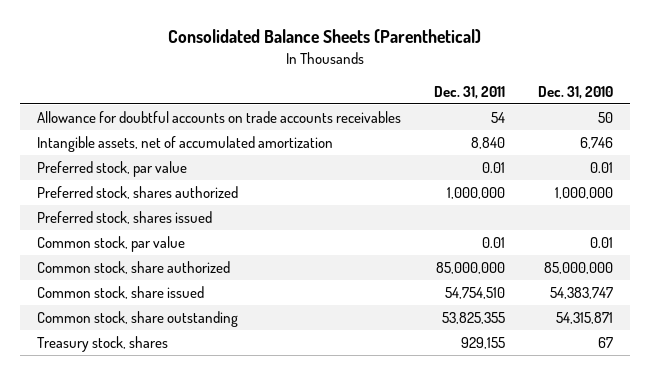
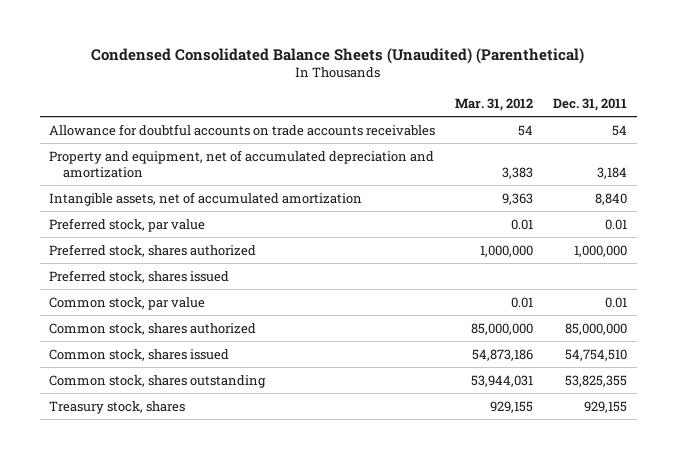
- Consolidated Balance Sheets (Parenthetical)
+ Condensed Consolidated Balance Sheets (Unaudited) (Parenthetical)
- | Dec. 31, 2011 | Dec. 31, 2010
+ | Mar. 31, 2012 | Dec. 31, 2011
+ Property and equipment, net of accumulated depreciation and amortization | 3,383 | 3,184
- Common stock, share authorized | 85,000,000 | 85,000,000
- Common stock, share issued | 54,754,510 | 54,383,747
- Common stock, share outstanding | 53,825,355 | 54,315,871
+ Common stock, shares authorized | 85,000,000 | 85,000,000
+ Common stock, shares issued | 54,873,186 | 54,754,510
+ Common stock, shares outstanding | 53,944,031 | 53,825,355

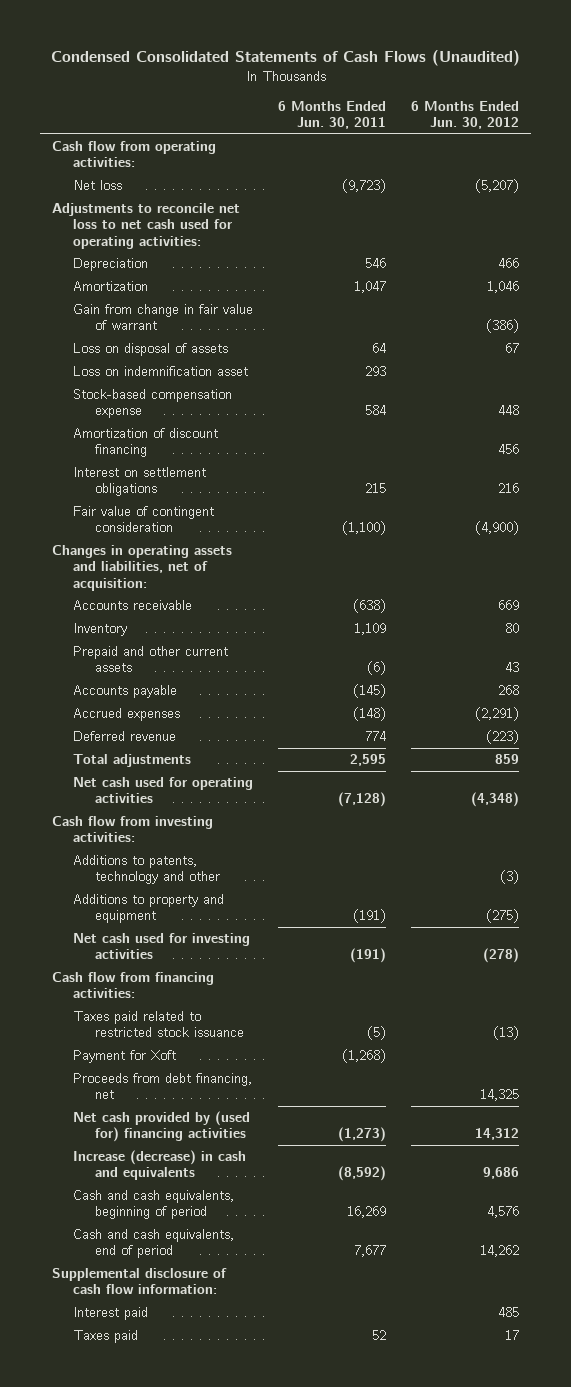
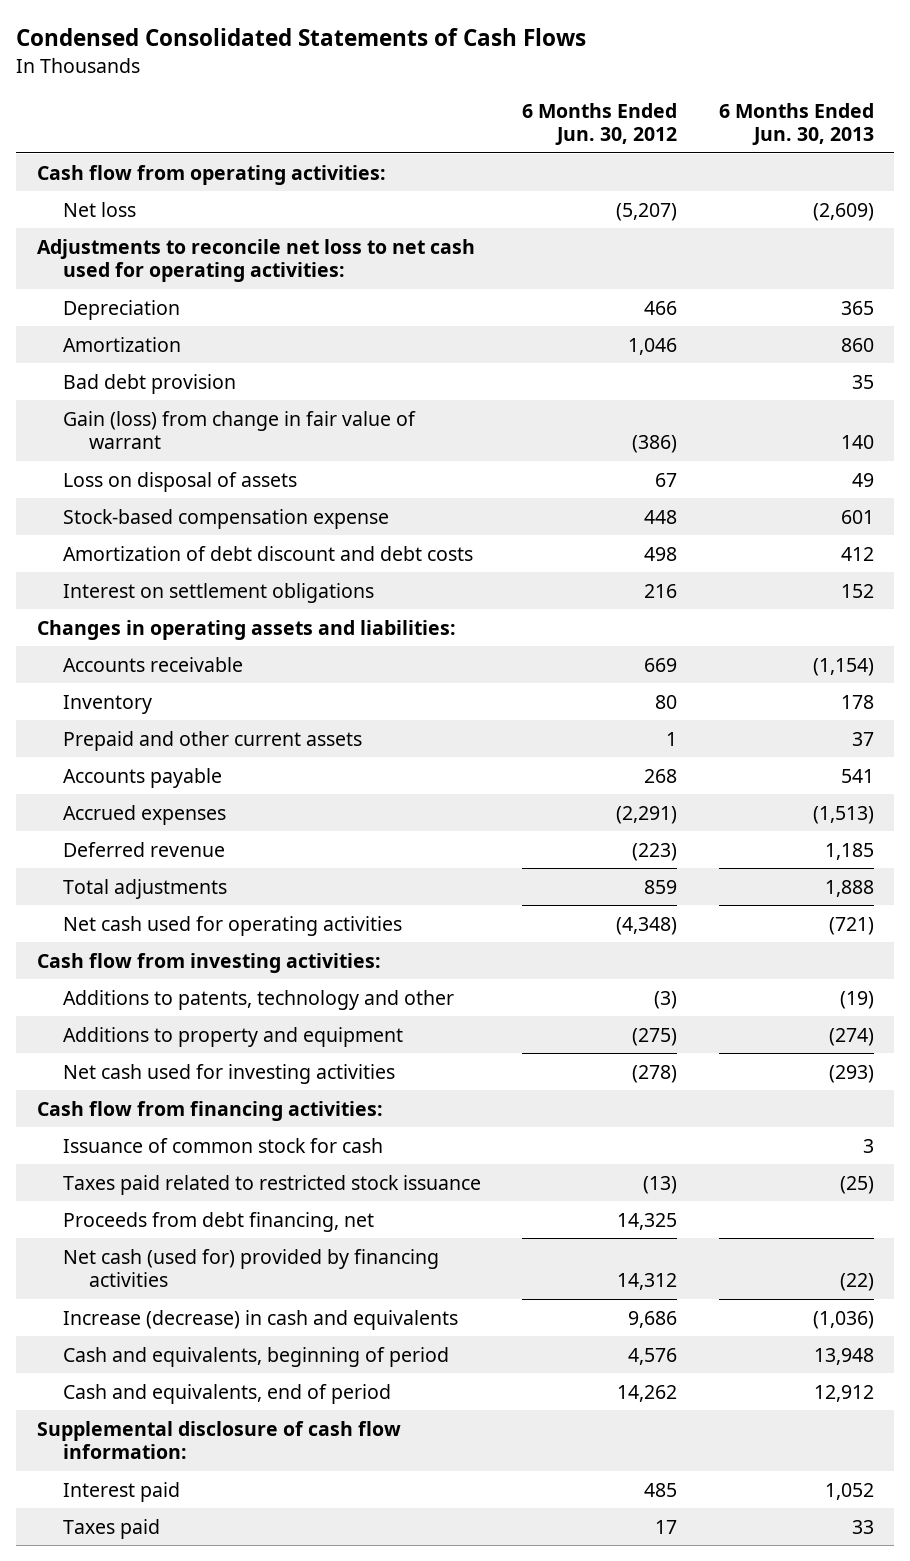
- Condensed Consolidated Statements of Cash Flows (Unaudited)
+ Condensed Consolidated Statements of Cash Flows
- | 6 Months Ended Jun. 30, 2011 | 6 Months Ended Jun. 30, 2012
+ | 6 Months Ended Jun. 30, 2012 | 6 Months Ended Jun. 30, 2013
- Gain from change in fair value of warrant | | (386)
+ Bad debt provision | | 35
+ Gain (loss) from change in fair value of warrant | (386) | 140
- Loss on indemnification asset | 293 |
- Amortization of discount financing | | 456
+ Amortization of debt discount and debt costs | 498 | 412
- Fair value of contingent consideration | (1,100) | (4,900)
- Changes in operating assets and liabilities, net of acquisition:
+ Changes in operating assets and liabilities:
- Prepaid and other current assets | (6) | 43
+ Prepaid and other current assets | 1 | 37
+ Issuance of common stock for cash | | 3
- Payment for Xoft | (1,268) |
- Net cash provided by (used for) financing activities | (1,273) | 14,312
+ Net cash (used for) provided by financing activities | 14,312 | (22)
- Cash and cash equivalents, beginning of period | 16,269 | 4,576
- Cash and cash equivalents, end of period | 7,677 | 14,262
+ Cash and equivalents, beginning of period | 4,576 | 13,948
+ Cash and equivalents, end of period | 14,262 | 12,912

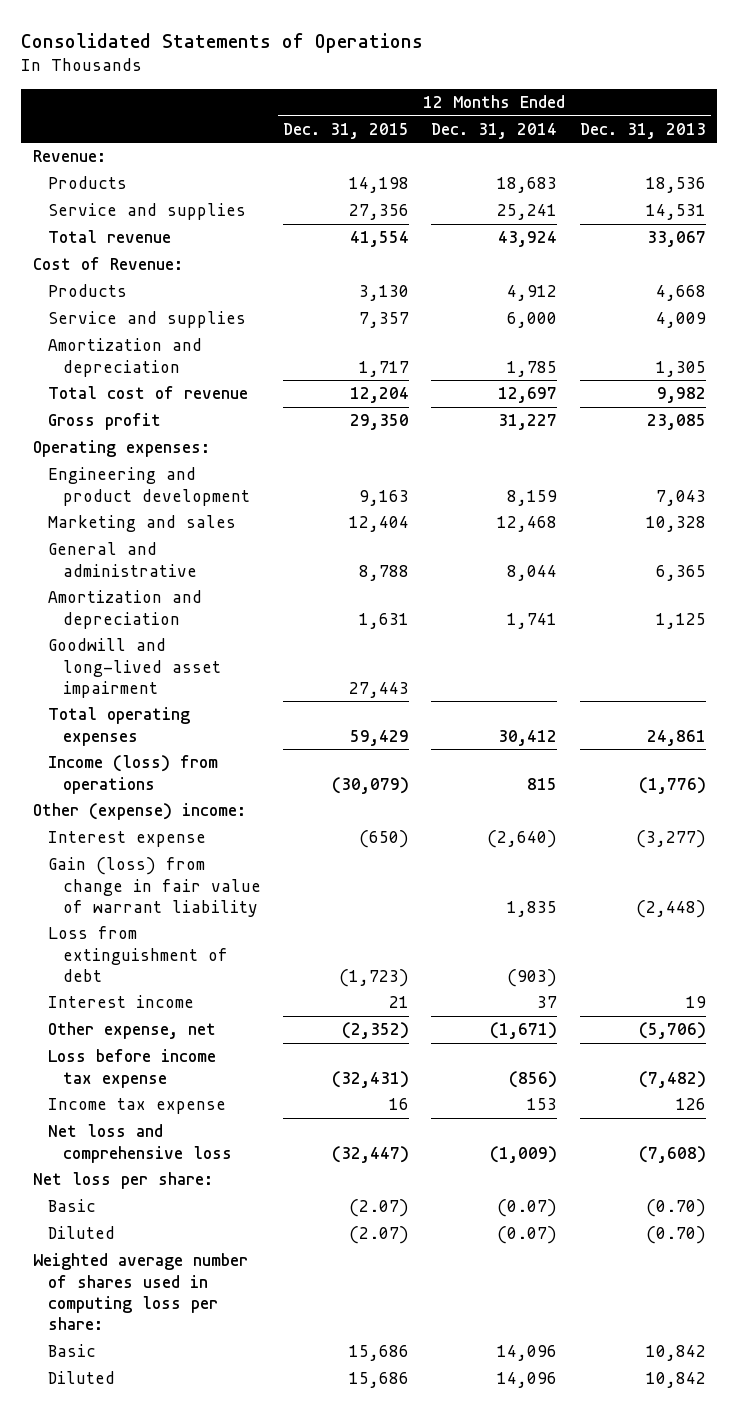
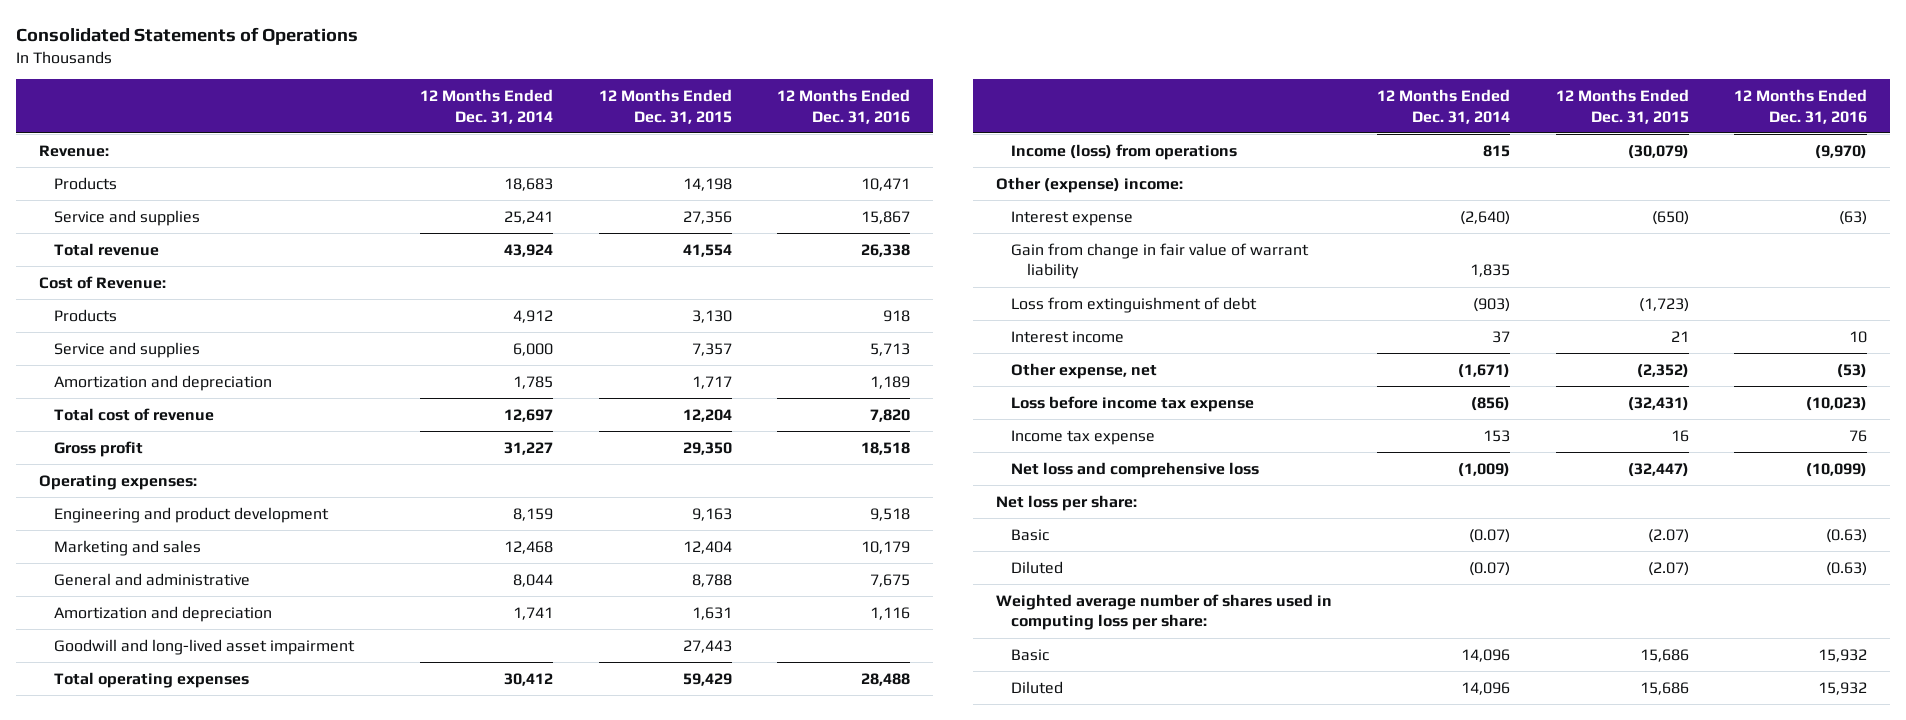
- | 12 Months Ended Dec. 31, 2015 | 12 Months Ended Dec. 31, 2014 | 12 Months Ended Dec. 31, 2013
+ | 12 Months Ended Dec. 31, 2014 | 12 Months Ended Dec. 31, 2015 | 12 Months Ended Dec. 31, 2016
- Gain (loss) from change in fair value of warrant liability | | 1,835 | (2,448)
+ Gain from change in fair value of warrant liability | 1,835 | |

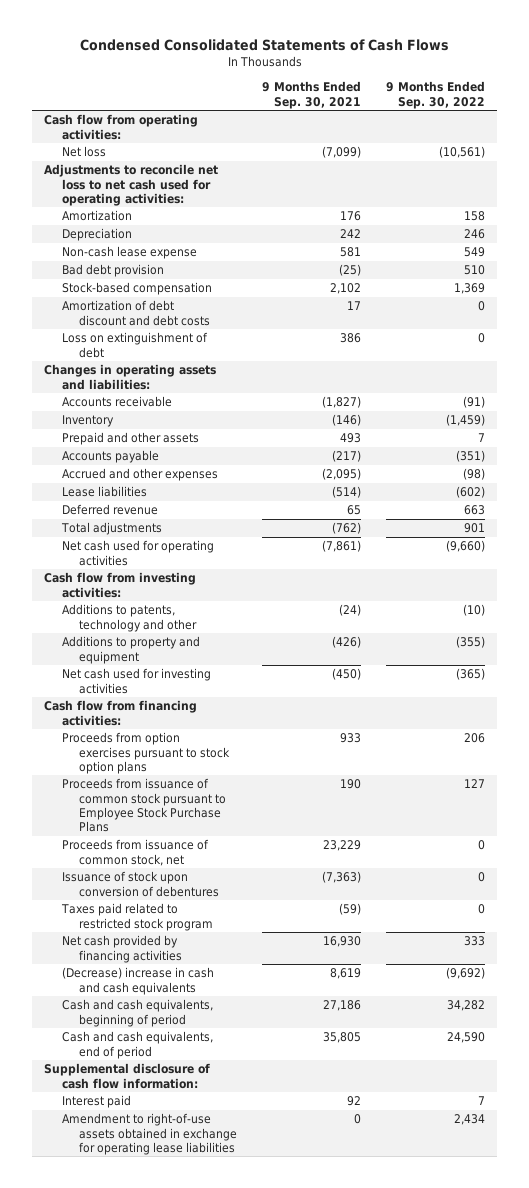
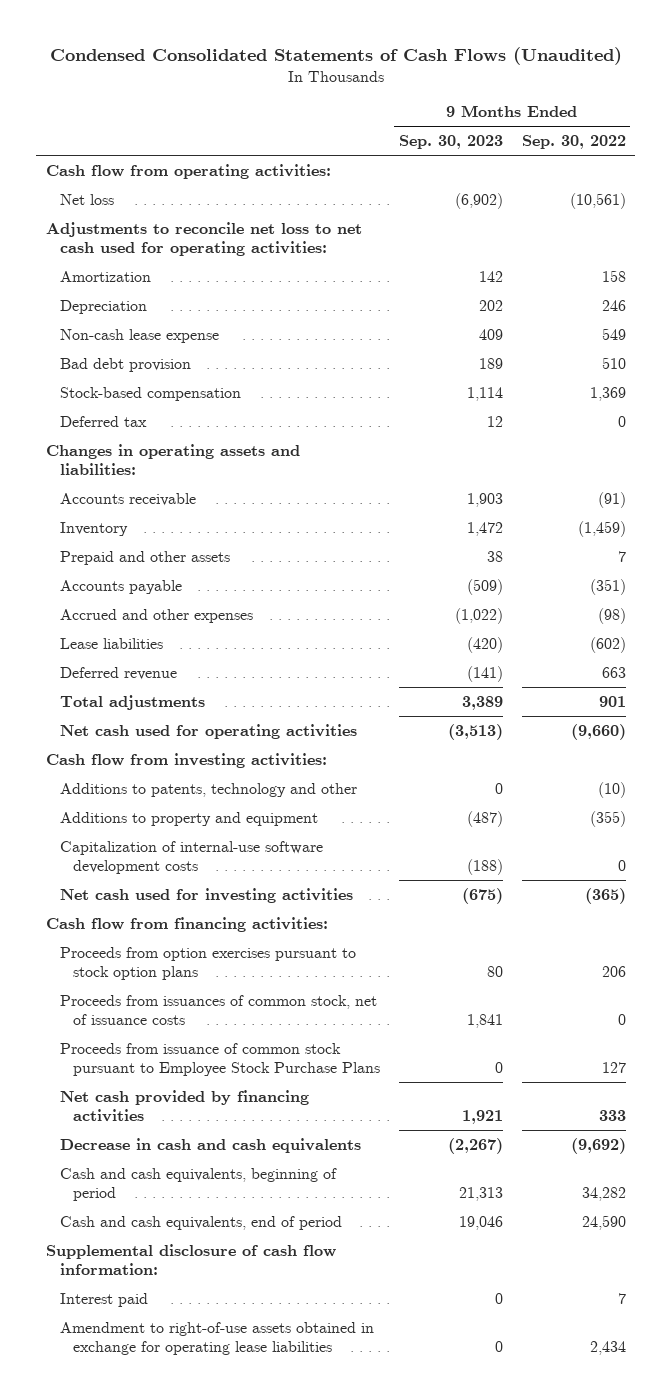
- Condensed Consolidated Statements of Cash Flows
+ Condensed Consolidated Statements of Cash Flows (Unaudited)
- | 9 Months Ended Sep. 30, 2021 | 9 Months Ended Sep. 30, 2022
+ | 9 Months Ended Sep. 30, 2023 | 9 Months Ended Sep. 30, 2022
- Amortization of debt discount and debt costs | 17 | 0
- Loss on extinguishment of debt | 386 | 0
+ Deferred tax | 12 | 0
+ Capitalization of internal-use software development costs | (188) | 0
+ Proceeds from issuances of common stock, net of issuance costs | 1,841 | 0
- Proceeds from issuance of common stock, net | 23,229 | 0
- Issuance of stock upon conversion of debentures | (7,363) | 0
- Taxes paid related to restricted stock program | (59) | 0
- (Decrease) increase in cash and cash equivalents | 8,619 | (9,692)
+ Decrease in cash and cash equivalents | (2,267) | (9,692)

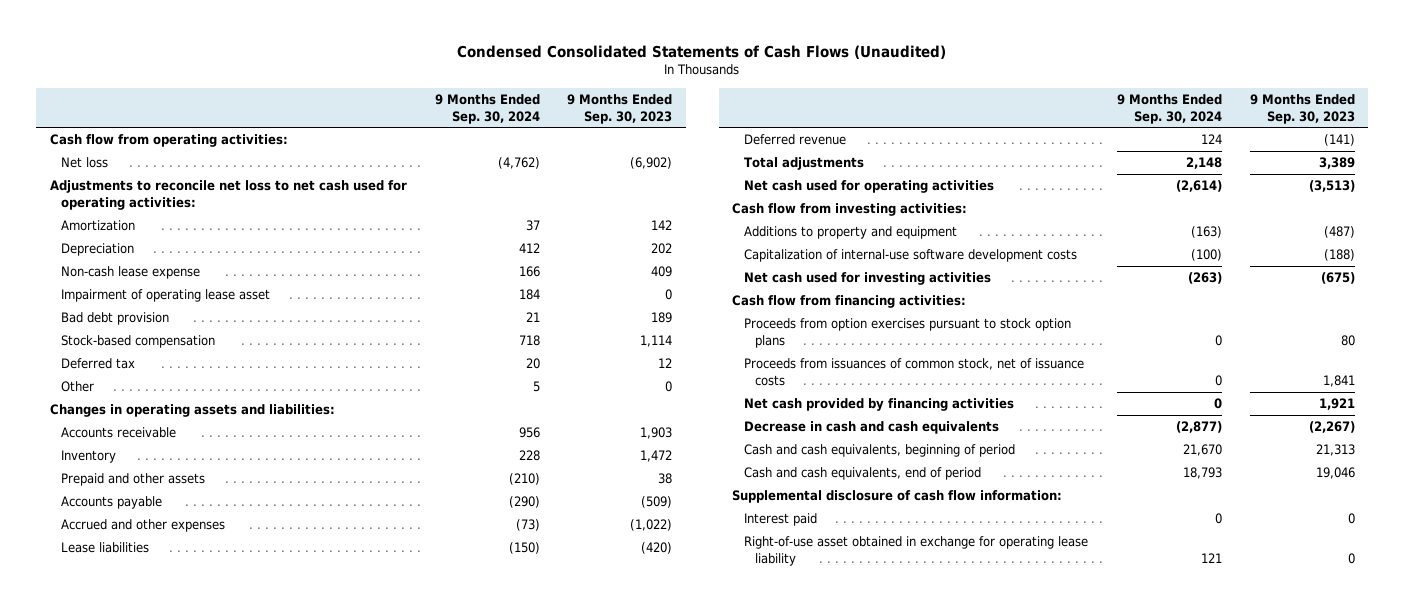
- | 9 Months Ended Sep. 30, 2023 | 9 Months Ended Sep. 30, 2022
+ | 9 Months Ended Sep. 30, 2024 | 9 Months Ended Sep. 30, 2023
+ Impairment of operating lease asset | 184 | 0
+ Other | 5 | 0
- Additions to patents, technology and other | 0 | (10)
- Proceeds from issuance of common stock pursuant to Employee Stock Purchase Plans | 0 | 127
- Amendment to right-of-use assets obtained in exchange for operating lease liabilities | 0 | 2,434
+ Right-of-use asset obtained in exchange for operating lease liability | 121 | 0

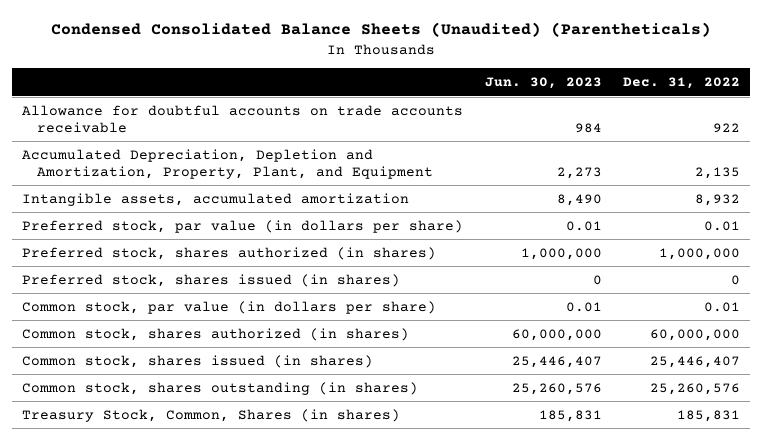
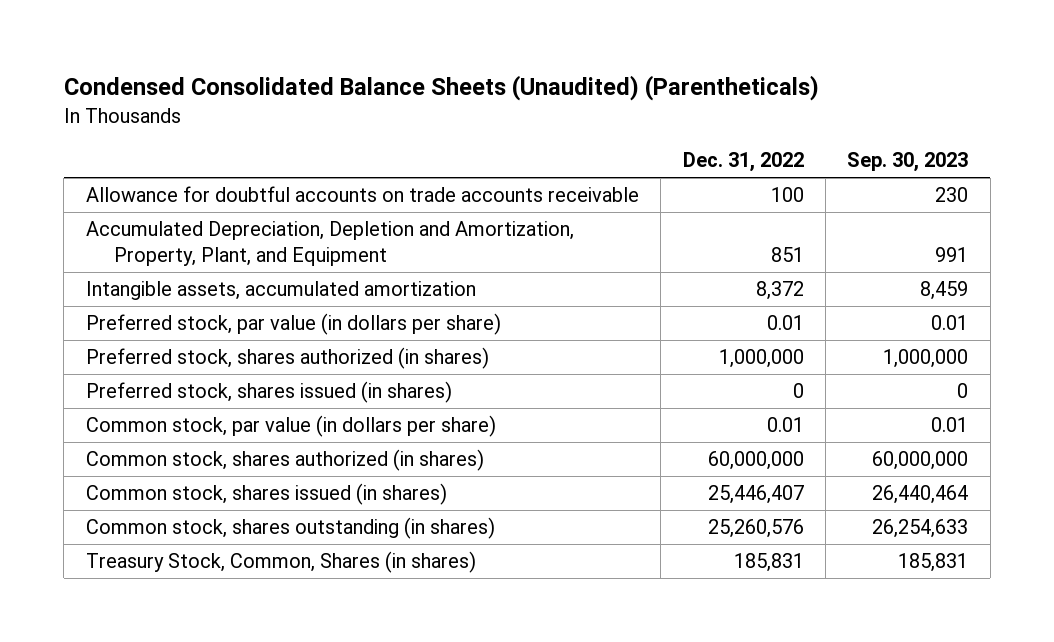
- | Jun. 30, 2023 | Dec. 31, 2022
+ | Dec. 31, 2022 | Sep. 30, 2023
- Allowance for doubtful accounts on trade accounts receivable | 984 | 922
- Accumulated Depreciation, Depletion and Amortization, Property, Plant, and Equipment | 2,273 | 2,135
- Intangible assets, accumulated amortization | 8,490 | 8,932
+ Allowance for doubtful accounts on trade accounts receivable | 100 | 230
+ Accumulated Depreciation, Depletion and Amortization, Property, Plant, and Equipment | 851 | 991
+ Intangible assets, accumulated amortization | 8,372 | 8,459

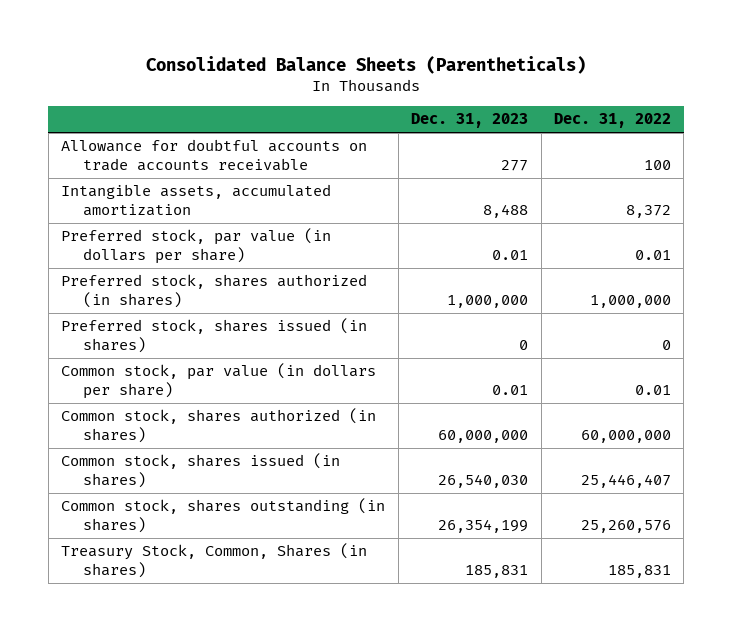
- Condensed Consolidated Balance Sheets (Unaudited) (Parentheticals)
+ Consolidated Balance Sheets (Parentheticals)
- | Dec. 31, 2022 | Sep. 30, 2023
+ | Dec. 31, 2023 | Dec. 31, 2022
- Accumulated Depreciation, Depletion and Amortization, Property, Plant, and Equipment | 851 | 991

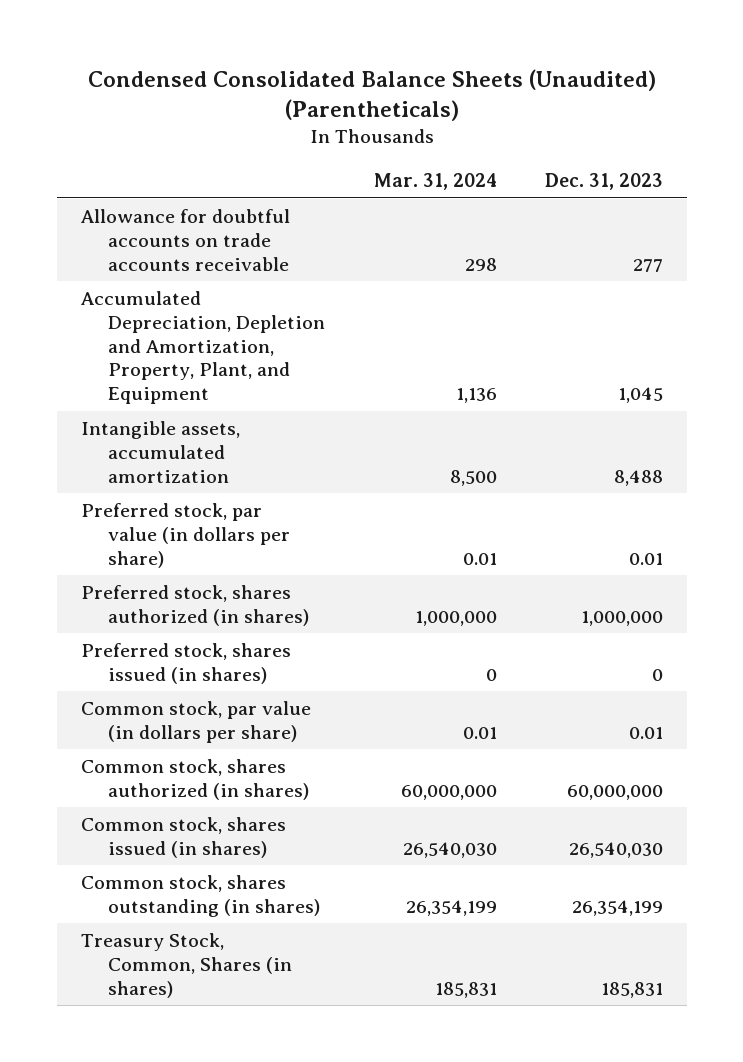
- Consolidated Balance Sheets (Parentheticals)
+ Condensed Consolidated Balance Sheets (Unaudited) (Parentheticals)
- | Dec. 31, 2023 | Dec. 31, 2022
+ | Mar. 31, 2024 | Dec. 31, 2023
+ Accumulated Depreciation, Depletion and Amortization, Property, Plant, and Equipment | 1,136 | 1,045

